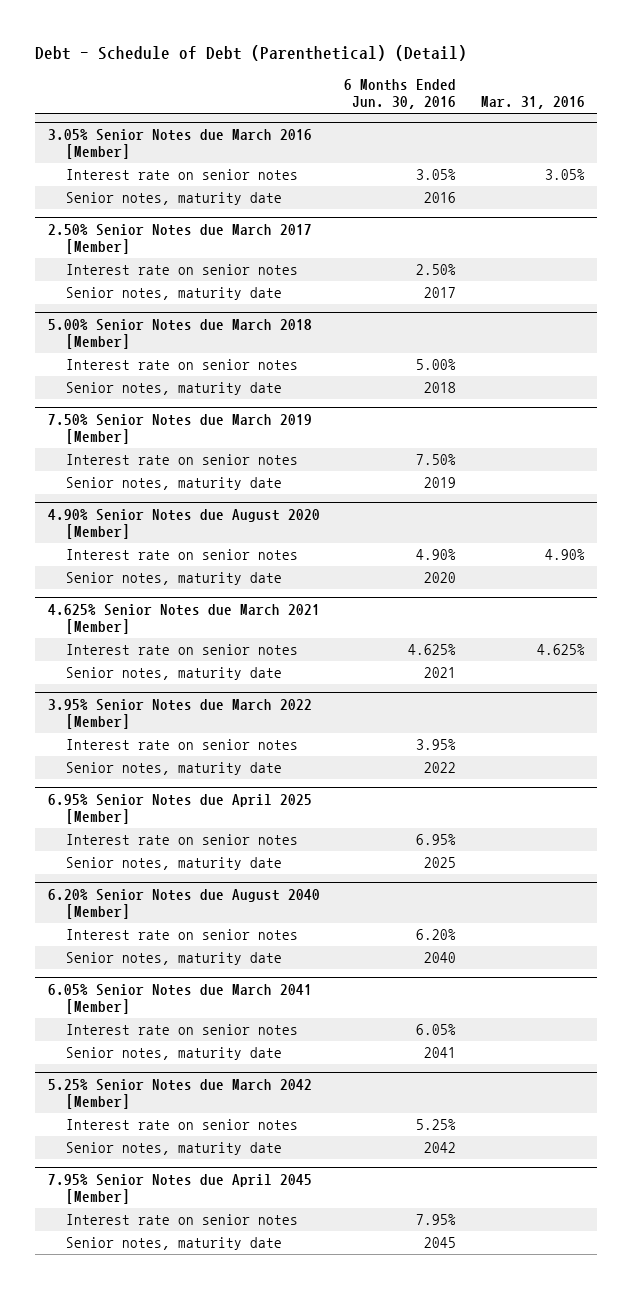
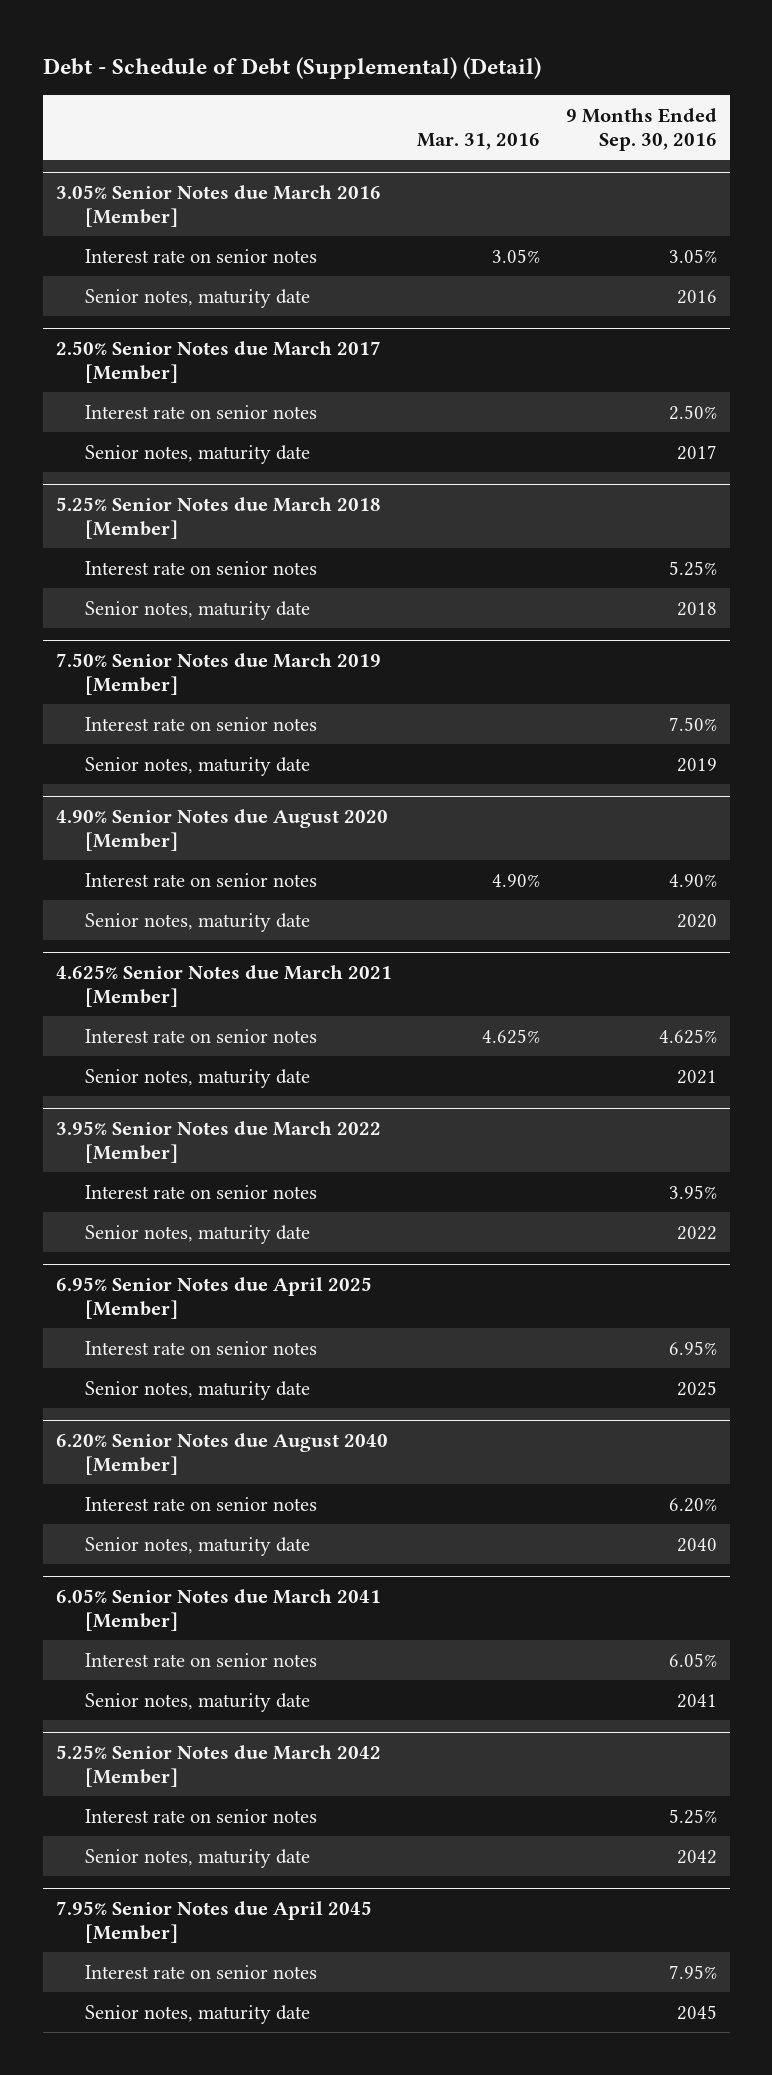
- Debt - Schedule of Debt (Parenthetical) (Detail)
+ Debt - Schedule of Debt (Supplemental) (Detail)
- | 6 Months Ended Jun. 30, 2016 | Mar. 31, 2016
+ | Mar. 31, 2016 | 9 Months Ended Sep. 30, 2016
- 5.00% Senior Notes due March 2018 [Member]
+ 5.25% Senior Notes due March 2018 [Member]

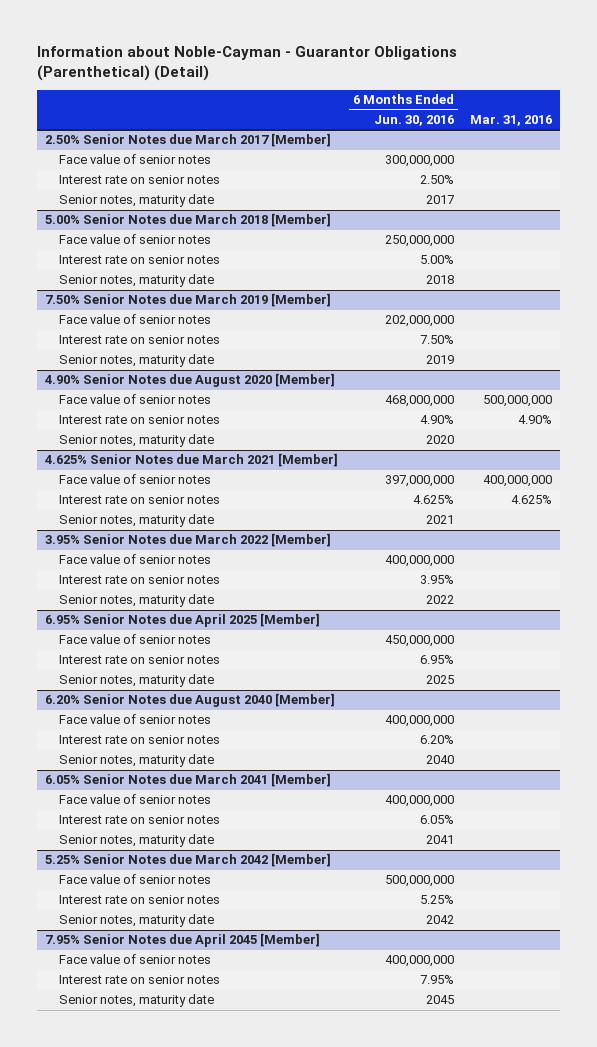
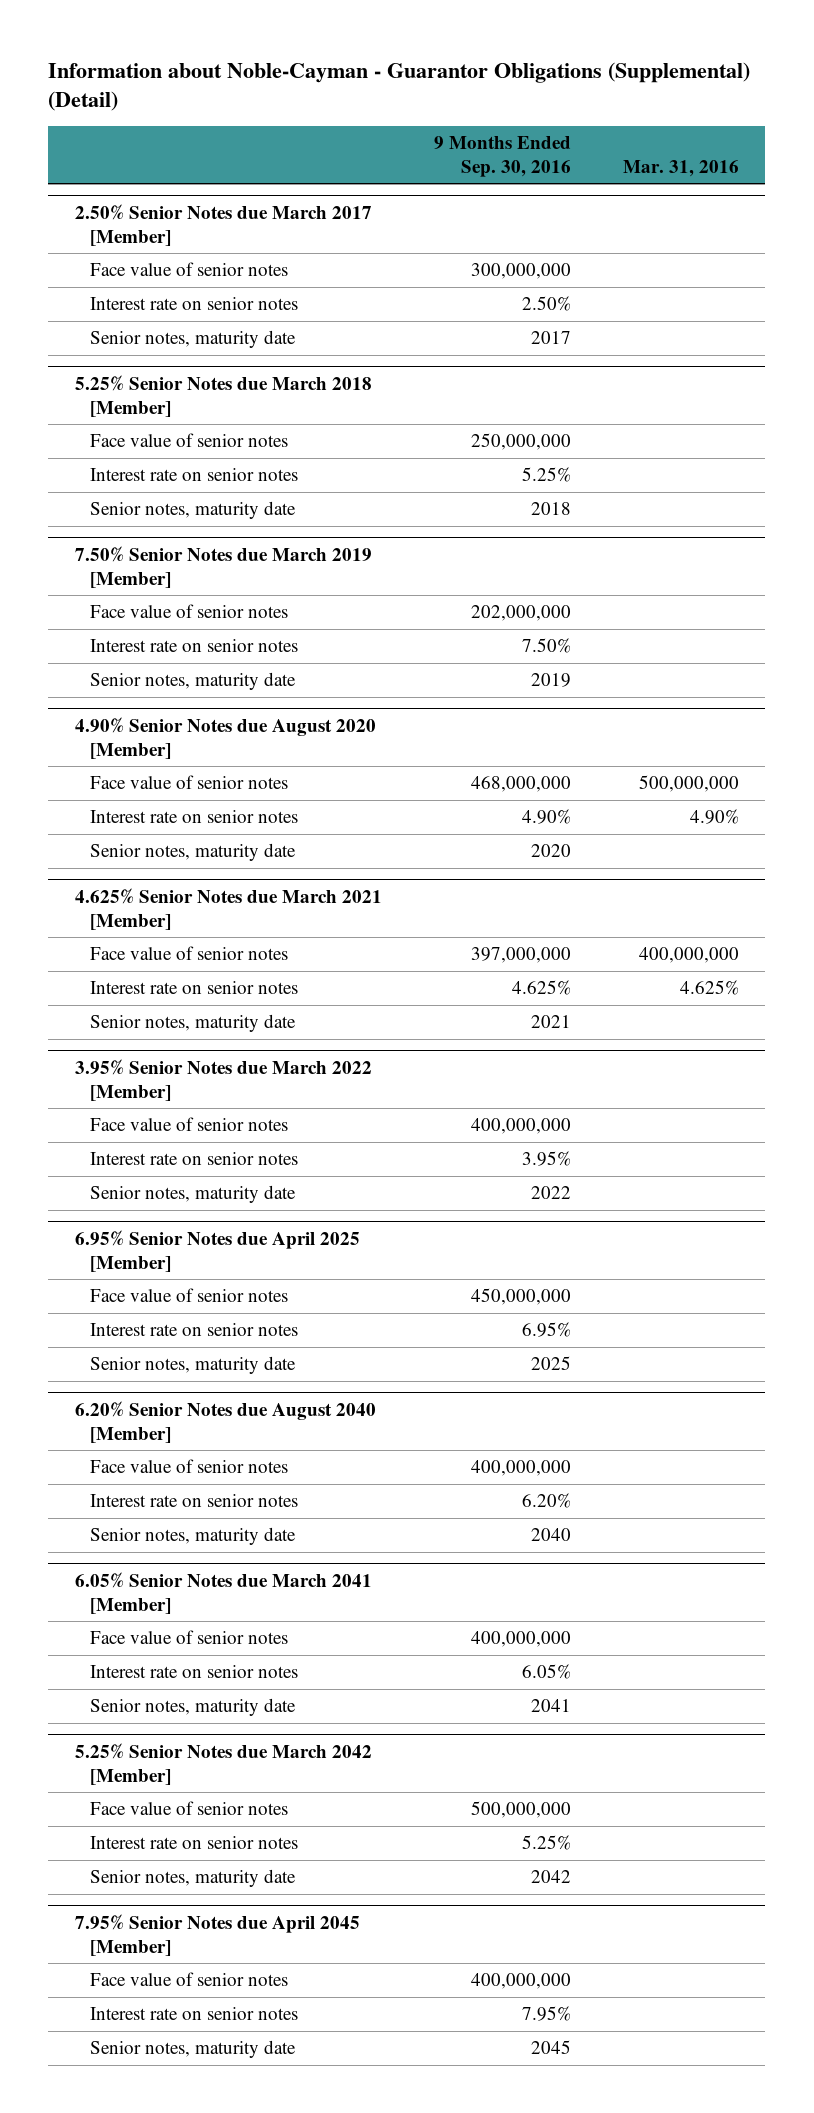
- Information about Noble-Cayman - Guarantor Obligations (Parenthetical) (Detail)
+ Information about Noble-Cayman - Guarantor Obligations (Supplemental) (Detail)
- | 6 Months Ended Jun. 30, 2016 | Mar. 31, 2016
+ | 9 Months Ended Sep. 30, 2016 | Mar. 31, 2016
- 5.00% Senior Notes due March 2018 [Member]
+ 5.25% Senior Notes due March 2018 [Member]

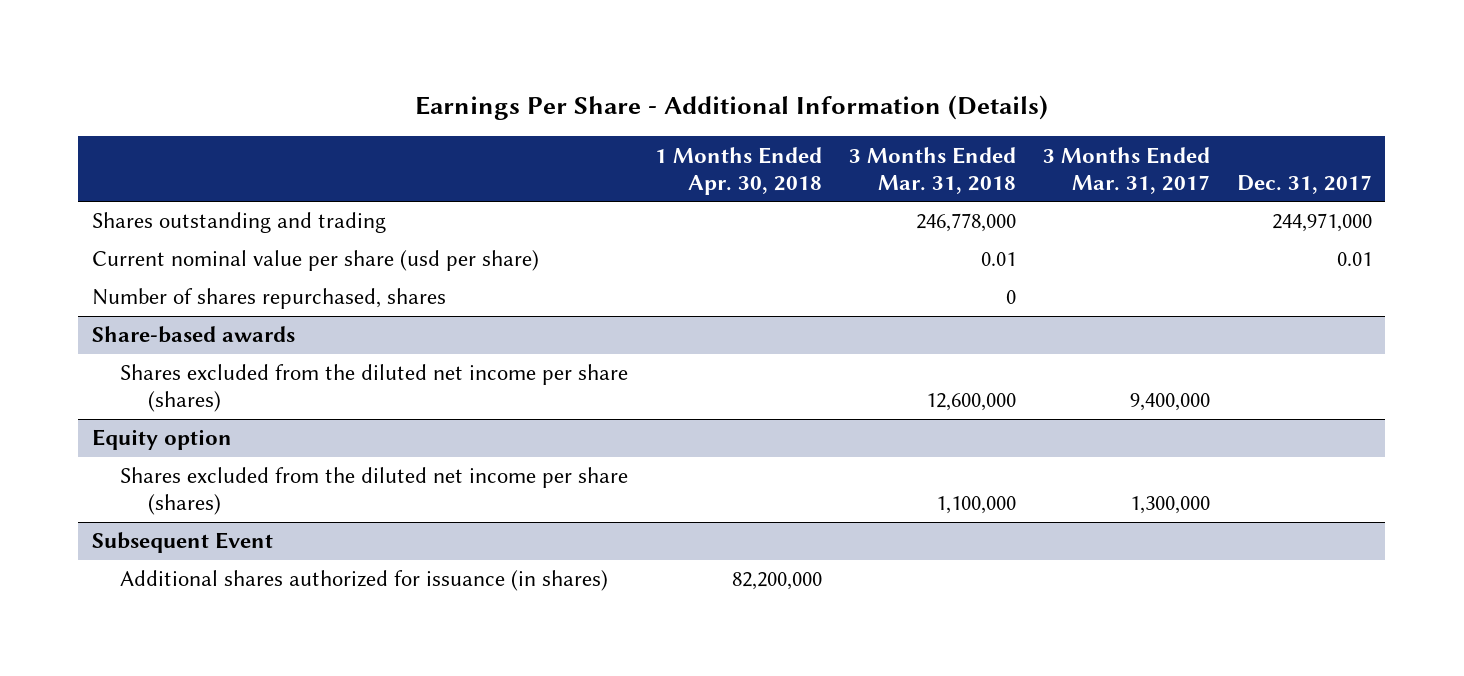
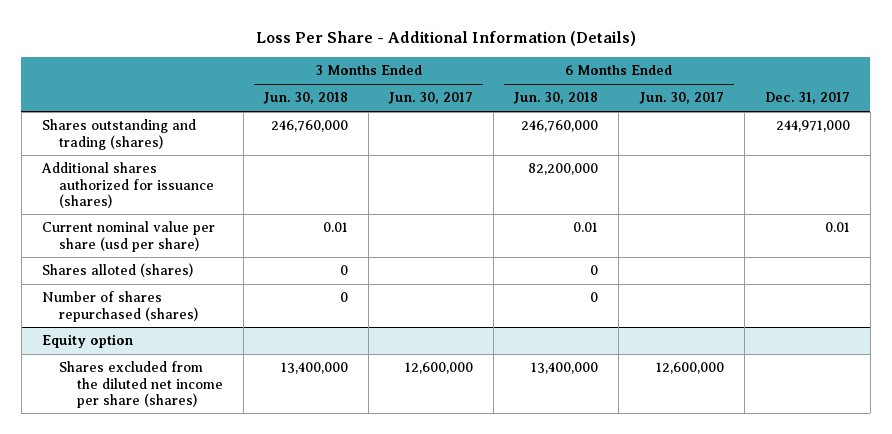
- Earnings Per Share - Additional Information (Details)
+ Loss Per Share - Additional Information (Details)
- | 1 Months Ended Apr. 30, 2018 | 3 Months Ended Mar. 31, 2018 | 3 Months Ended Mar. 31, 2017 | Dec. 31, 2017
+ | 3 Months Ended Jun. 30, 2018 | 3 Months Ended Jun. 30, 2017 | 6 Months Ended Jun. 30, 2018 | 6 Months Ended Jun. 30, 2017 | Dec. 31, 2017
- Shares outstanding and trading | | 246,778,000 | | 244,971,000
+ Shares outstanding and trading (shares) | 246,760,000 | | 246,760,000 | | 244,971,000
+ Additional shares authorized for issuance (shares) | | | 82,200,000 | |
- Number of shares repurchased, shares | | 0 | |
- Share-based awards
- Shares excluded from the diluted net income per share (shares) | | 12,600,000 | 9,400,000 |
+ Shares alloted (shares) | 0 | | 0 | |
+ Number of shares repurchased (shares) | 0 | | 0 | |
- Subsequent Event
- Additional shares authorized for issuance (in shares) | 82,200,000 | | |

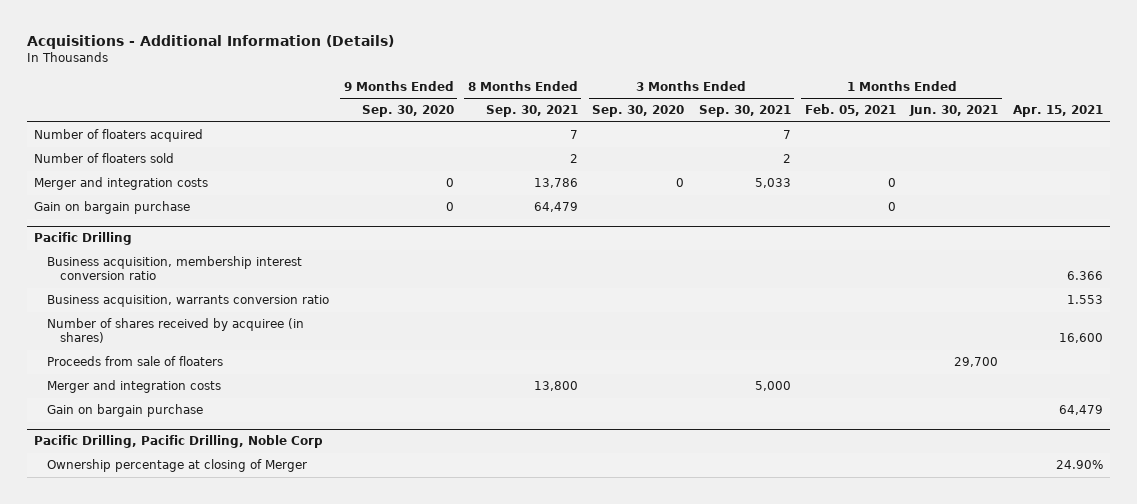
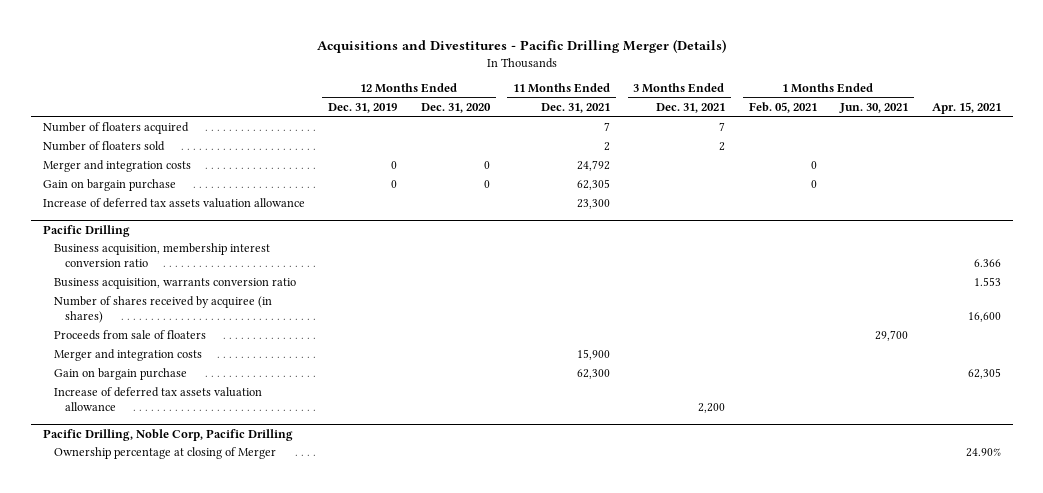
- Acquisitions - Additional Information (Details)
+ Acquisitions and Divestitures - Pacific Drilling Merger (Details)
- | 9 Months Ended Sep. 30, 2020 | 8 Months Ended Sep. 30, 2021 | 3 Months Ended Sep. 30, 2020 | 3 Months Ended Sep. 30, 2021 | 1 Months Ended Feb. 05, 2021 | 1 Months Ended Jun. 30, 2021 | Apr. 15, 2021
+ | 12 Months Ended Dec. 31, 2019 | 12 Months Ended Dec. 31, 2020 | 11 Months Ended Dec. 31, 2021 | 3 Months Ended Dec. 31, 2021 | 1 Months Ended Feb. 05, 2021 | 1 Months Ended Jun. 30, 2021 | Apr. 15, 2021
+ Increase of deferred tax assets valuation allowance | | | 23,300 | | | |
@ Pacific Drilling
- Gain on bargain purchase | | | | | | | 64,479
- Pacific Drilling, Pacific Drilling, Noble Corp
@ Pacific Drilling
+ Gain on bargain purchase | | | 62,300 | | | | 62,305
+ Increase of deferred tax assets valuation allowance | | | | 2,200 | | |
+ Pacific Drilling, Noble Corp, Pacific Drilling

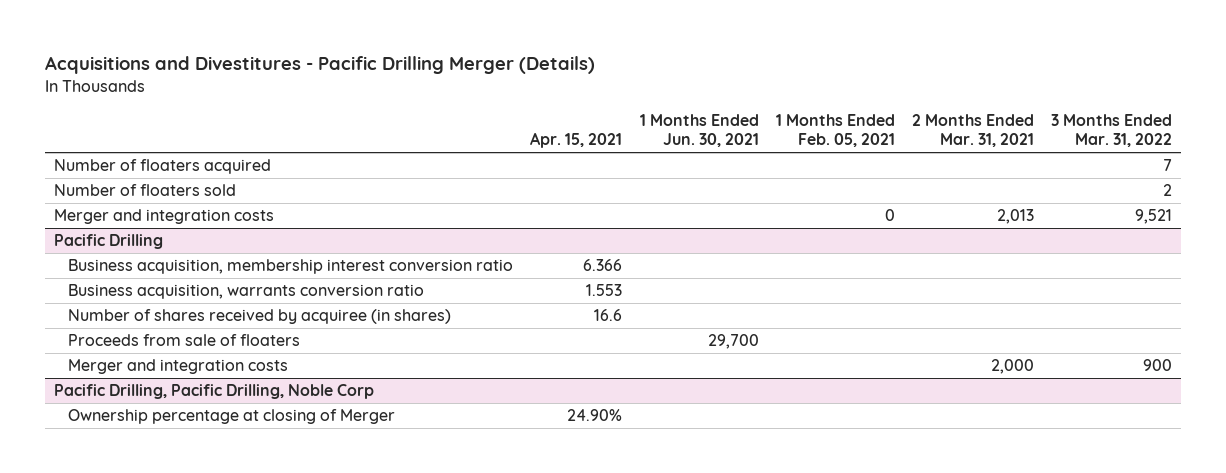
- | 12 Months Ended Dec. 31, 2019 | 12 Months Ended Dec. 31, 2020 | 11 Months Ended Dec. 31, 2021 | 3 Months Ended Dec. 31, 2021 | 1 Months Ended Feb. 05, 2021 | 1 Months Ended Jun. 30, 2021 | Apr. 15, 2021
+ | Apr. 15, 2021 | 1 Months Ended Jun. 30, 2021 | 1 Months Ended Feb. 05, 2021 | 2 Months Ended Mar. 31, 2021 | 3 Months Ended Mar. 31, 2022
- Gain on bargain purchase | 0 | 0 | 62,305 | | 0 | |
- Increase of deferred tax assets valuation allowance | | | 23,300 | | | |
@ Pacific Drilling
- Number of shares received by acquiree (in shares) | | | | | | | 16,600
+ Number of shares received by acquiree (in shares) | 16.6 | | | |
- Gain on bargain purchase | | | 62,300 | | | | 62,305
- Increase of deferred tax assets valuation allowance | | | | 2,200 | | |
- Pacific Drilling, Noble Corp, Pacific Drilling
+ Pacific Drilling, Pacific Drilling, Noble Corp

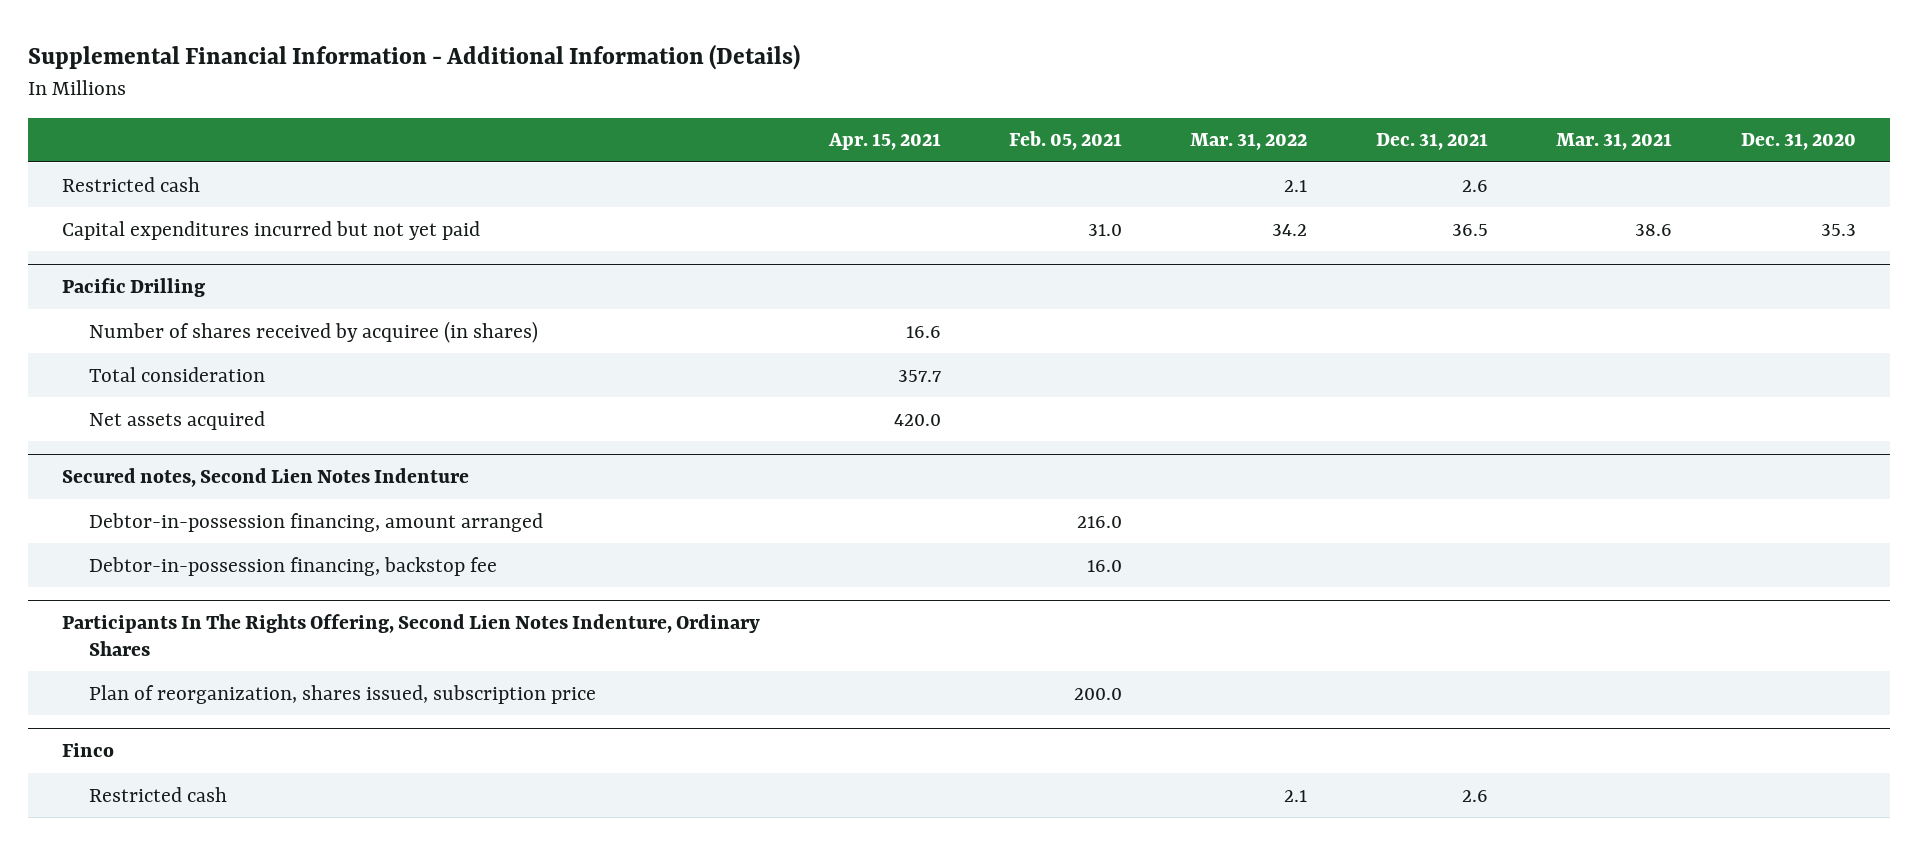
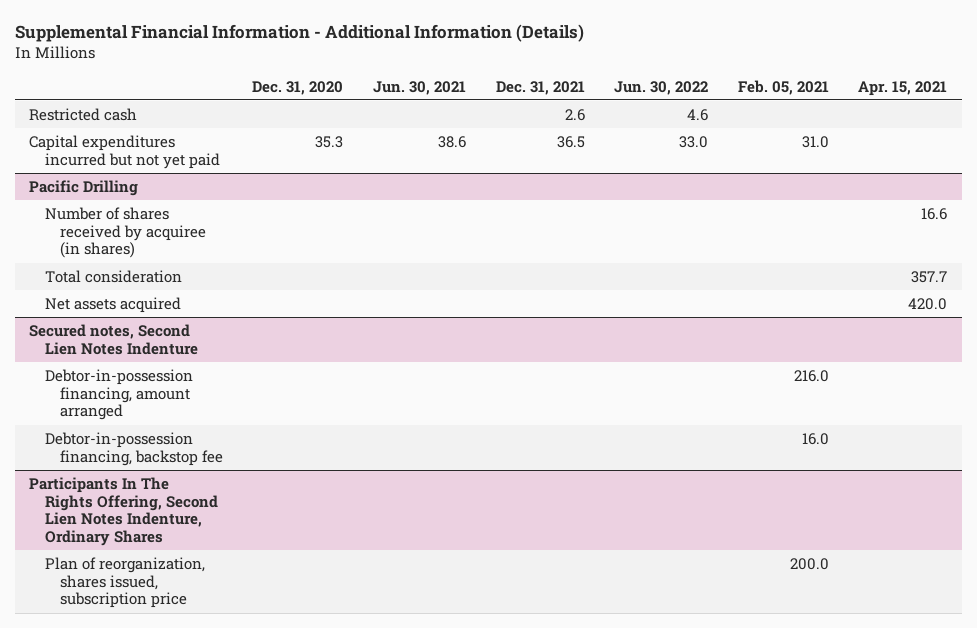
- | Apr. 15, 2021 | Feb. 05, 2021 | Mar. 31, 2022 | Dec. 31, 2021 | Mar. 31, 2021 | Dec. 31, 2020
+ | Dec. 31, 2020 | Jun. 30, 2021 | Dec. 31, 2021 | Jun. 30, 2022 | Feb. 05, 2021 | Apr. 15, 2021
- Finco
- Restricted cash | | | 2.1 | 2.6 | |

